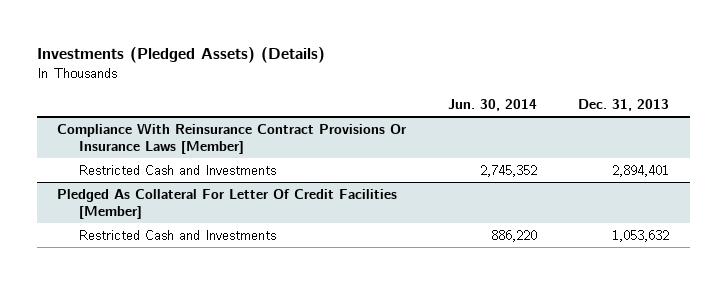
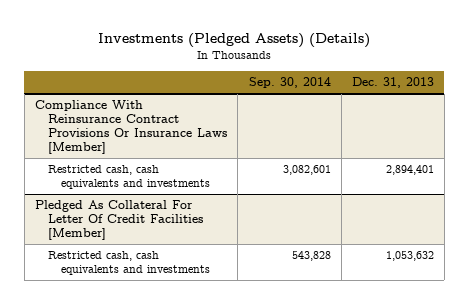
- | Jun. 30, 2014 | Dec. 31, 2013
+ | Sep. 30, 2014 | Dec. 31, 2013
@ Compliance With Reinsurance Contract Provisions Or Insurance Laws [Member]
- Restricted Cash and Investments | 2,745,352 | 2,894,401
+ Restricted cash, cash equivalents and investments | 3,082,601 | 2,894,401
@ Pledged As Collateral For Letter Of Credit Facilities [Member]
- Restricted Cash and Investments | 886,220 | 1,053,632
+ Restricted cash, cash equivalents and investments | 543,828 | 1,053,632

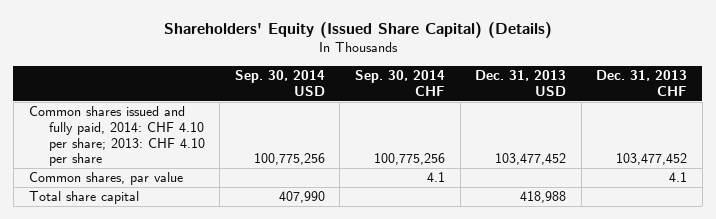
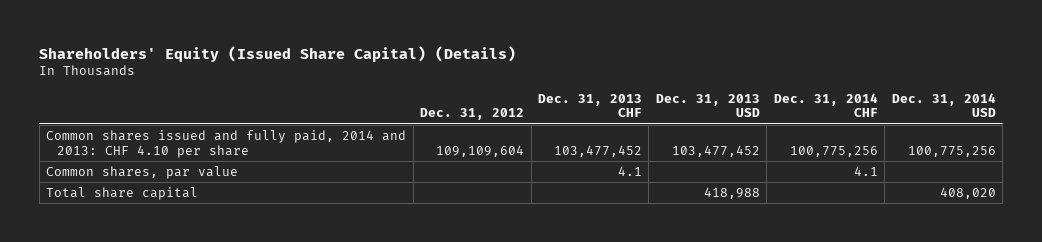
- | Sep. 30, 2014 USD | Sep. 30, 2014 CHF | Dec. 31, 2013 USD | Dec. 31, 2013 CHF
+ | Dec. 31, 2012 | Dec. 31, 2013 CHF | Dec. 31, 2013 USD | Dec. 31, 2014 CHF | Dec. 31, 2014 USD
- Common shares issued and fully paid, 2014: CHF 4.10 per share; 2013: CHF 4.10 per share | 100,775,256 | 100,775,256 | 103,477,452 | 103,477,452
+ Common shares issued and fully paid, 2014 and 2013: CHF 4.10 per share | 109,109,604 | 103,477,452 | 103,477,452 | 100,775,256 | 100,775,256

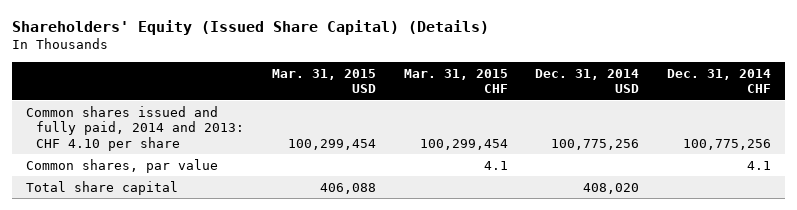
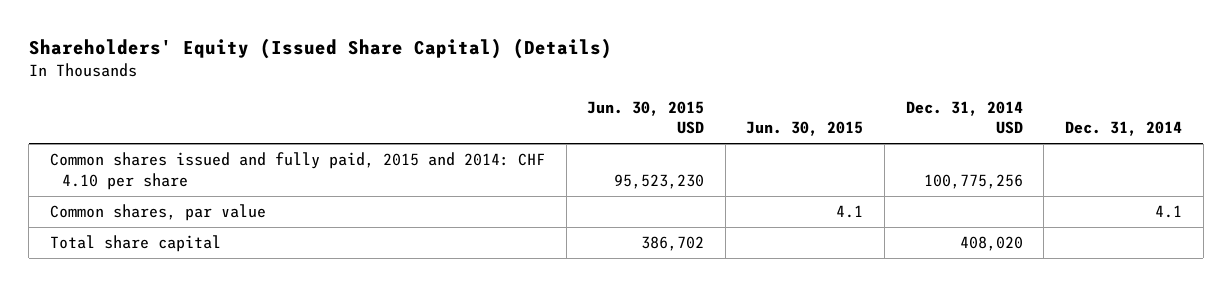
- | Mar. 31, 2015 USD | Mar. 31, 2015 CHF | Dec. 31, 2014 USD | Dec. 31, 2014 CHF
+ | Jun. 30, 2015 USD | Jun. 30, 2015 | Dec. 31, 2014 USD | Dec. 31, 2014
- Common shares issued and fully paid, 2014 and 2013: CHF 4.10 per share | 100,299,454 | 100,299,454 | 100,775,256 | 100,775,256
+ Common shares issued and fully paid, 2015 and 2014: CHF 4.10 per share | 95,523,230 | | 100,775,256 |

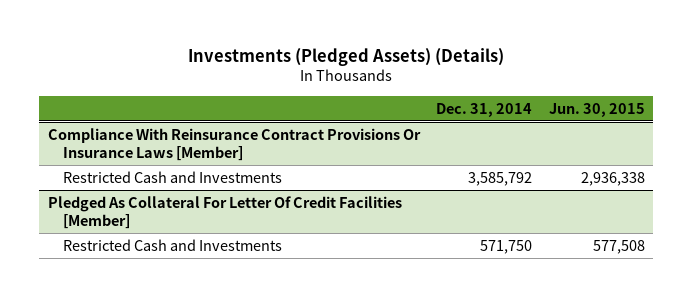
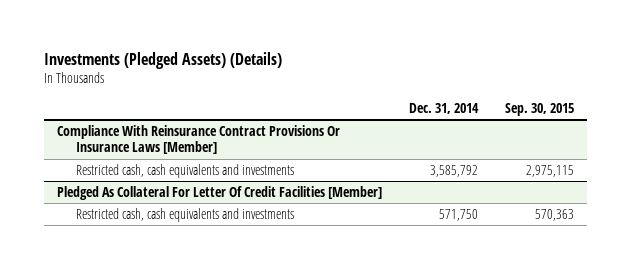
- | Dec. 31, 2014 | Jun. 30, 2015
+ | Dec. 31, 2014 | Sep. 30, 2015
@ Compliance With Reinsurance Contract Provisions Or Insurance Laws [Member]
- Restricted Cash and Investments | 3,585,792 | 2,936,338
+ Restricted cash, cash equivalents and investments | 3,585,792 | 2,975,115
@ Pledged As Collateral For Letter Of Credit Facilities [Member]
- Restricted Cash and Investments | 571,750 | 577,508
+ Restricted cash, cash equivalents and investments | 571,750 | 570,363

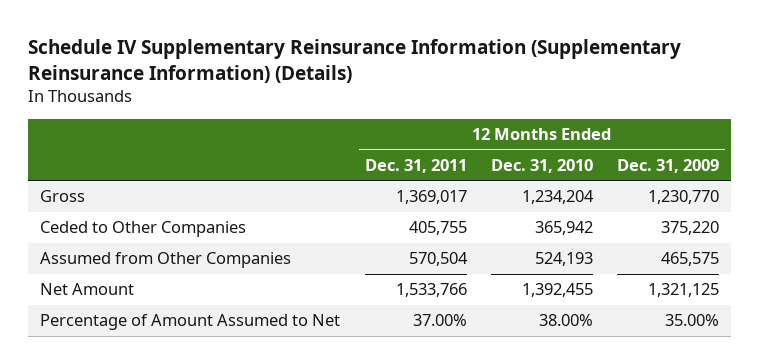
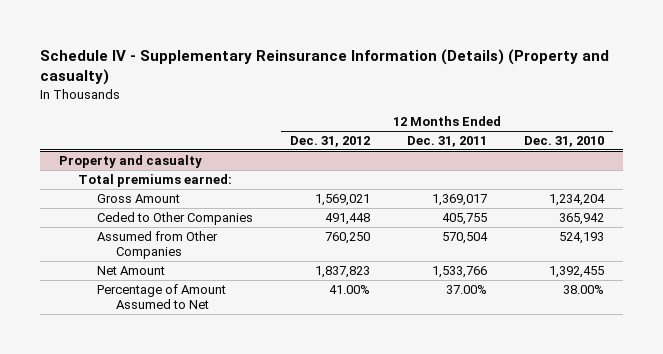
- Schedule IV Supplementary Reinsurance Information (Supplementary Reinsurance Information) (Details)
+ Schedule IV - Supplementary Reinsurance Information (Details) (Property and casualty)
- | 12 Months Ended Dec. 31, 2011 | 12 Months Ended Dec. 31, 2010 | 12 Months Ended Dec. 31, 2009
+ | 12 Months Ended Dec. 31, 2012 | 12 Months Ended Dec. 31, 2011 | 12 Months Ended Dec. 31, 2010
- Gross | 1,369,017 | 1,234,204 | 1,230,770
+ Property and casualty
+ Total premiums earned:
+ Gross Amount | 1,569,021 | 1,369,017 | 1,234,204

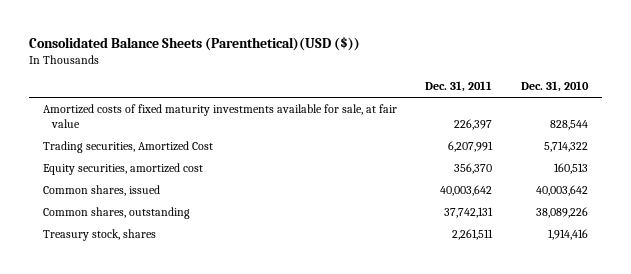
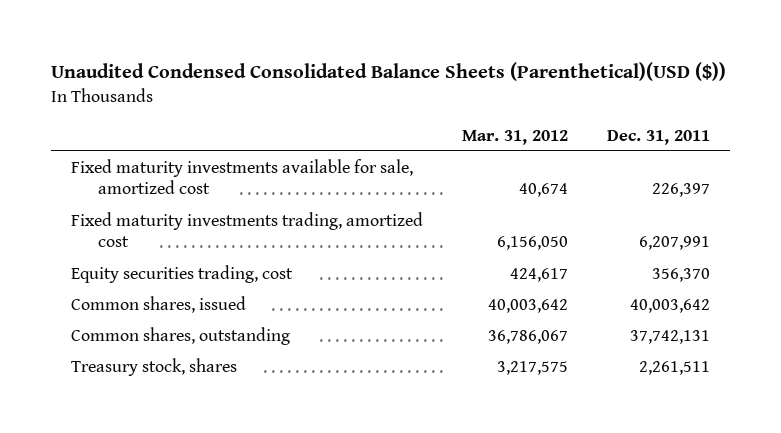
- Consolidated Balance Sheets (Parenthetical)(USD ($))
+ Unaudited Condensed Consolidated Balance Sheets (Parenthetical)(USD ($))
- | Dec. 31, 2011 | Dec. 31, 2010
+ | Mar. 31, 2012 | Dec. 31, 2011
- Amortized costs of fixed maturity investments available for sale, at fair value | 226,397 | 828,544
- Trading securities, Amortized Cost | 6,207,991 | 5,714,322
- Equity securities, amortized cost | 356,370 | 160,513
+ Fixed maturity investments available for sale, amortized cost | 40,674 | 226,397
+ Fixed maturity investments trading, amortized cost | 6,156,050 | 6,207,991
+ Equity securities trading, cost | 424,617 | 356,370

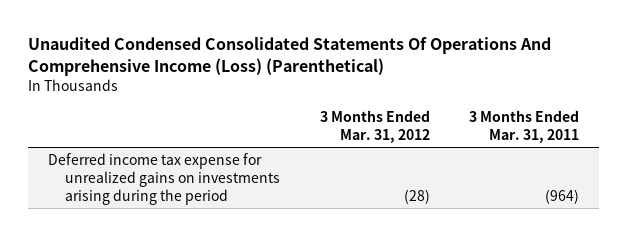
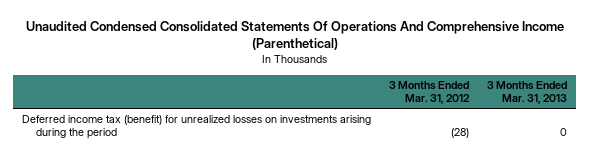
- Unaudited Condensed Consolidated Statements Of Operations And Comprehensive Income (Loss) (Parenthetical)
+ Unaudited Condensed Consolidated Statements Of Operations And Comprehensive Income (Parenthetical)
- | 3 Months Ended Mar. 31, 2012 | 3 Months Ended Mar. 31, 2011
+ | 3 Months Ended Mar. 31, 2012 | 3 Months Ended Mar. 31, 2013
- Deferred income tax expense for unrealized gains on investments arising during the period | (28) | (964)
+ Deferred income tax (benefit) for unrealized losses on investments arising during the period | (28) | 0

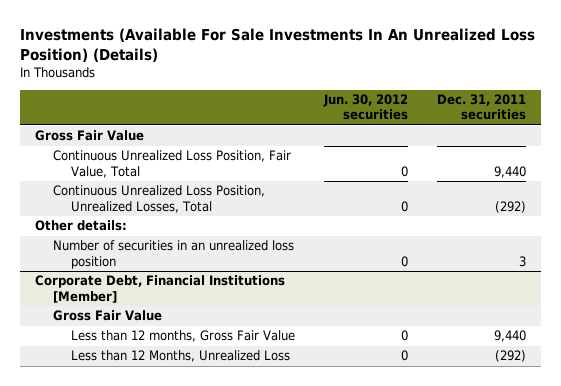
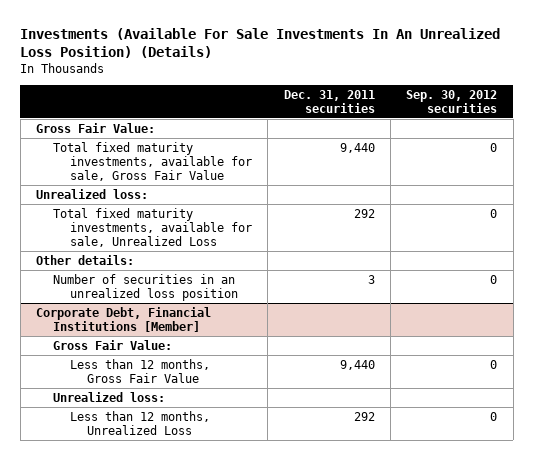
- | Jun. 30, 2012 securities | Dec. 31, 2011 securities
+ | Dec. 31, 2011 securities | Sep. 30, 2012 securities
- Gross Fair Value
- Continuous Unrealized Loss Position, Fair Value, Total | 0 | 9,440
- Continuous Unrealized Loss Position, Unrealized Losses, Total | 0 | (292)
+ Gross Fair Value:
+ Total fixed maturity investments, available for sale, Gross Fair Value | 9,440 | 0
+ Unrealized loss:
+ Total fixed maturity investments, available for sale, Unrealized Loss | 292 | 0
@ Corporate Debt, Financial Institutions [Member]
- Gross Fair Value
+ Gross Fair Value:
- Less than 12 Months, Unrealized Loss | 0 | (292)
+ Unrealized loss:
+ Less than 12 months, Unrealized Loss | 292 | 0

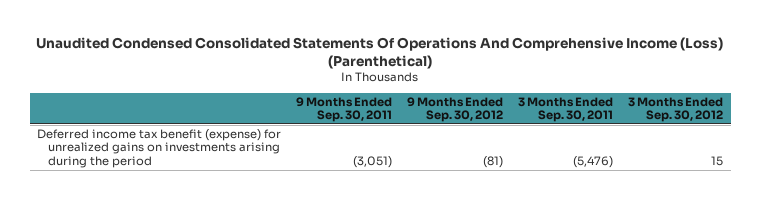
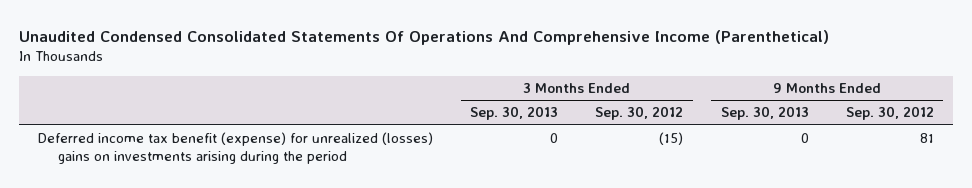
- Unaudited Condensed Consolidated Statements Of Operations And Comprehensive Income (Loss) (Parenthetical)
+ Unaudited Condensed Consolidated Statements Of Operations And Comprehensive Income (Parenthetical)
- | 9 Months Ended Sep. 30, 2011 | 9 Months Ended Sep. 30, 2012 | 3 Months Ended Sep. 30, 2011 | 3 Months Ended Sep. 30, 2012
+ | 3 Months Ended Sep. 30, 2013 | 3 Months Ended Sep. 30, 2012 | 9 Months Ended Sep. 30, 2013 | 9 Months Ended Sep. 30, 2012
- Deferred income tax benefit (expense) for unrealized gains on investments arising during the period | (3,051) | (81) | (5,476) | 15
+ Deferred income tax benefit (expense) for unrealized (losses) gains on investments arising during the period | 0 | (15) | 0 | 81

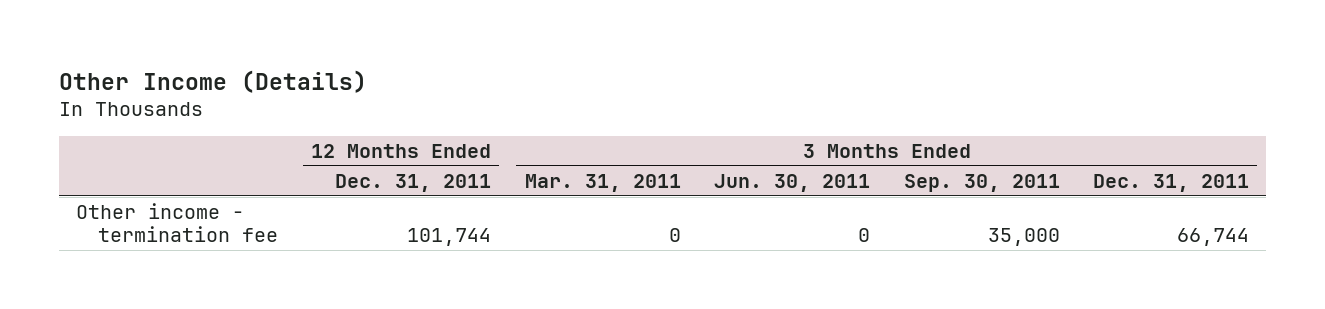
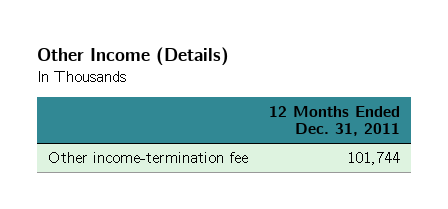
- | 12 Months Ended Dec. 31, 2011 | 3 Months Ended Mar. 31, 2011 | 3 Months Ended Jun. 30, 2011 | 3 Months Ended Sep. 30, 2011 | 3 Months Ended Dec. 31, 2011
+ | 12 Months Ended Dec. 31, 2011
- Other income - termination fee | 101,744 | 0 | 0 | 35,000 | 66,744
+ Other income-termination fee | 101,744

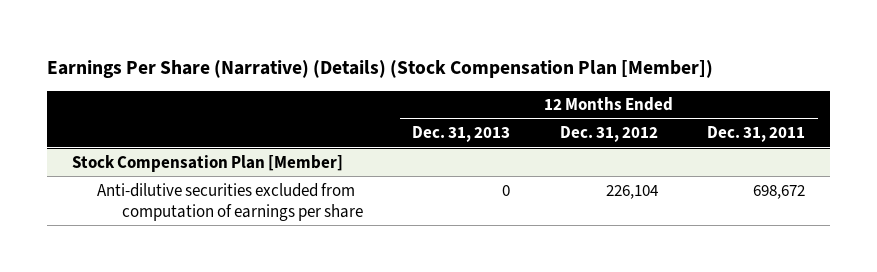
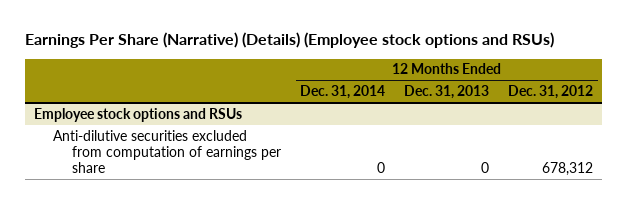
- Earnings Per Share (Narrative) (Details) (Stock Compensation Plan [Member])
+ Earnings Per Share (Narrative) (Details) (Employee stock options and RSUs)
- | 12 Months Ended Dec. 31, 2013 | 12 Months Ended Dec. 31, 2012 | 12 Months Ended Dec. 31, 2011
+ | 12 Months Ended Dec. 31, 2014 | 12 Months Ended Dec. 31, 2013 | 12 Months Ended Dec. 31, 2012
- Stock Compensation Plan [Member]
- Anti-dilutive securities excluded from computation of earnings per share | 0 | 226,104 | 698,672
+ Employee stock options and RSUs
+ Anti-dilutive securities excluded from computation of earnings per share | 0 | 0 | 678,312

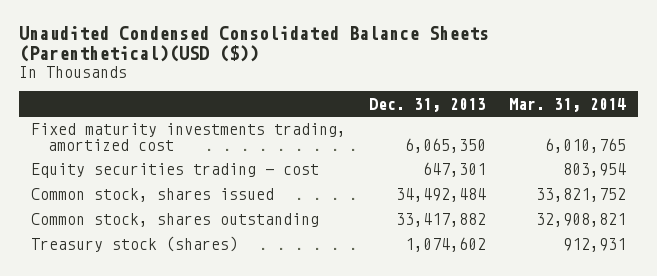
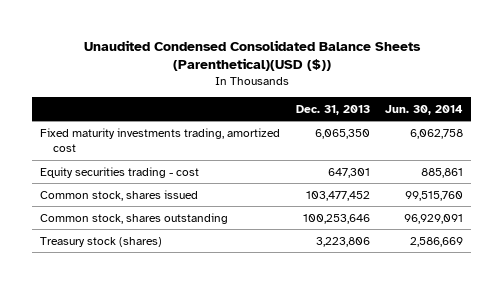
- | Dec. 31, 2013 | Mar. 31, 2014
+ | Dec. 31, 2013 | Jun. 30, 2014
- Common stock, shares issued | 34,492,484 | 33,821,752
- Common stock, shares outstanding | 33,417,882 | 32,908,821
- Treasury stock (shares) | 1,074,602 | 912,931
+ Common stock, shares issued | 103,477,452 | 99,515,760
+ Common stock, shares outstanding | 100,253,646 | 96,929,091
+ Treasury stock (shares) | 3,223,806 | 2,586,669

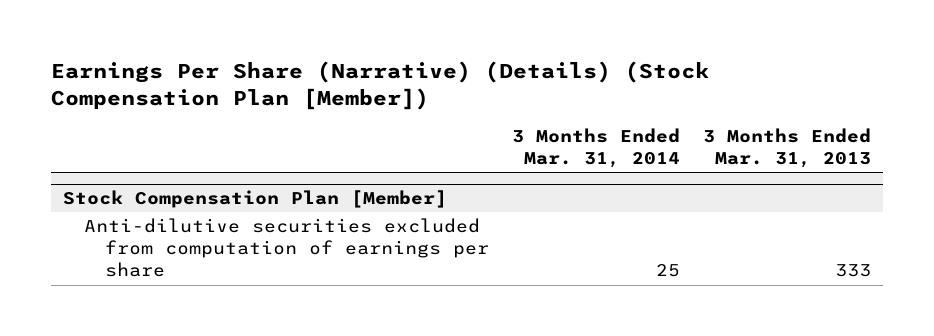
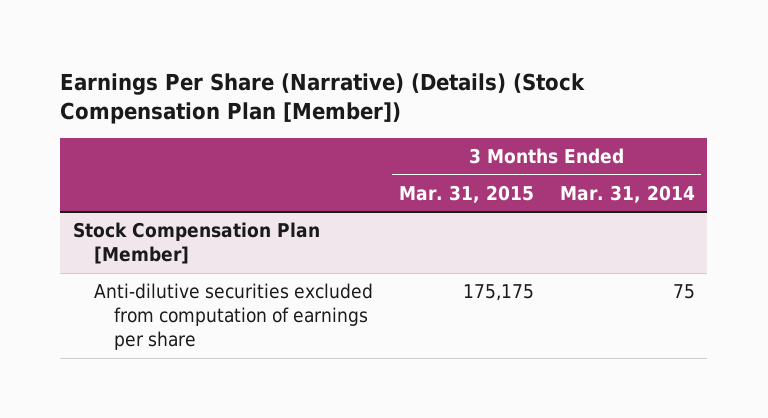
- | 3 Months Ended Mar. 31, 2014 | 3 Months Ended Mar. 31, 2013
+ | 3 Months Ended Mar. 31, 2015 | 3 Months Ended Mar. 31, 2014
@ Stock Compensation Plan [Member]
- Anti-dilutive securities excluded from computation of earnings per share | 25 | 333
+ Anti-dilutive securities excluded from computation of earnings per share | 175,175 | 75

